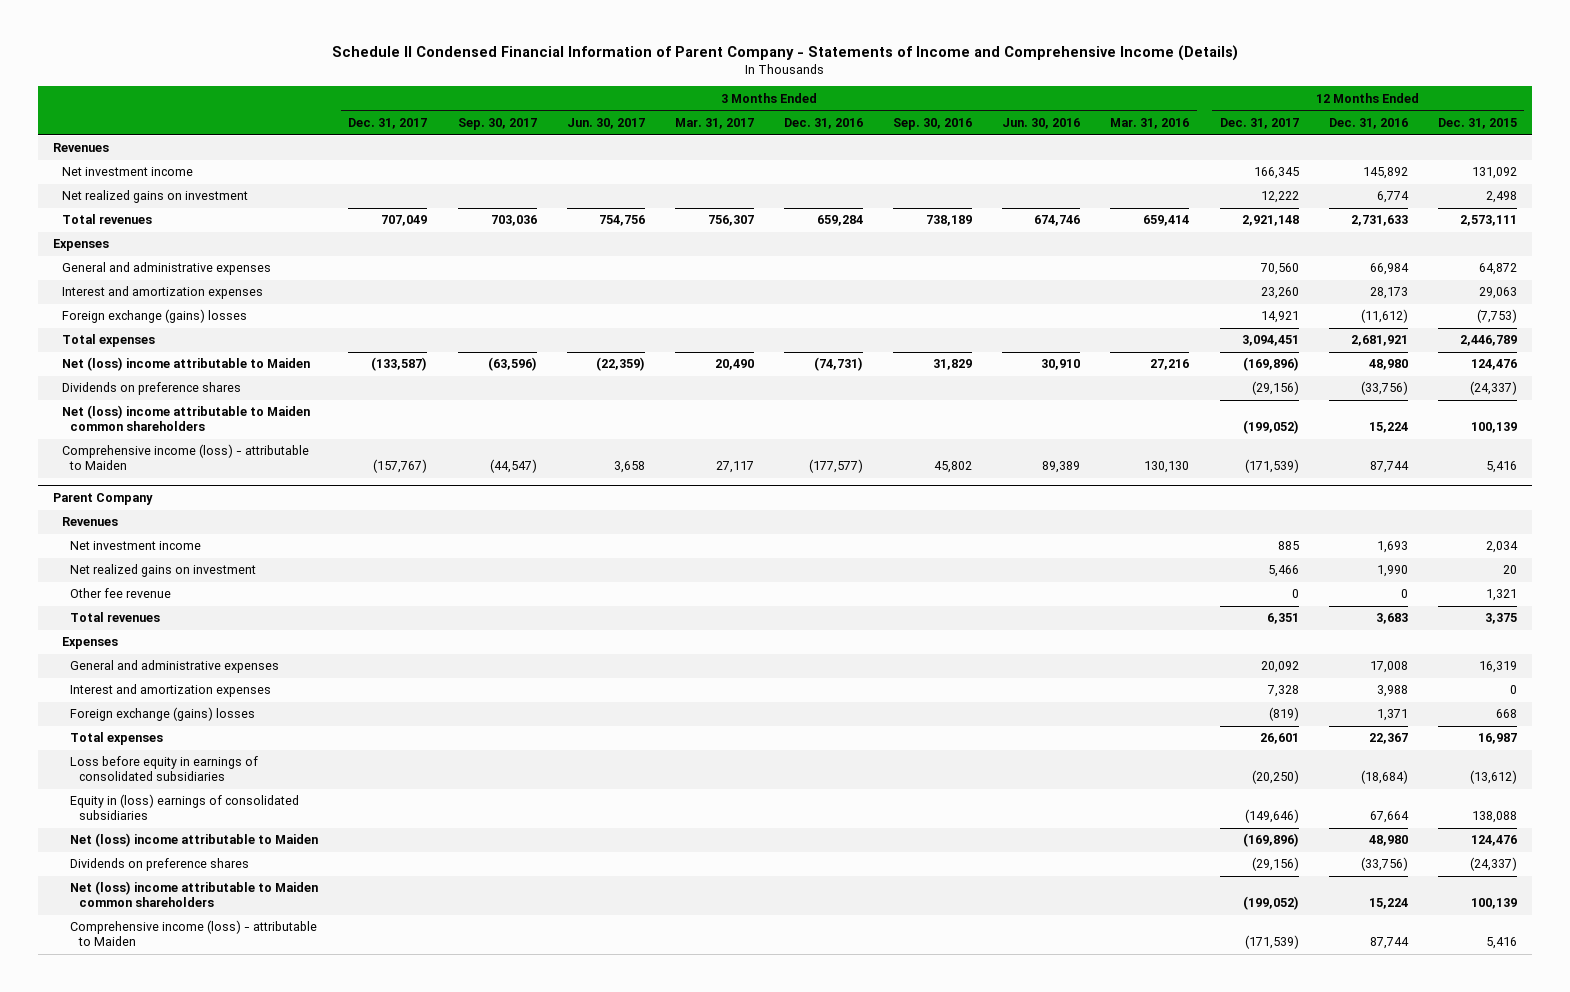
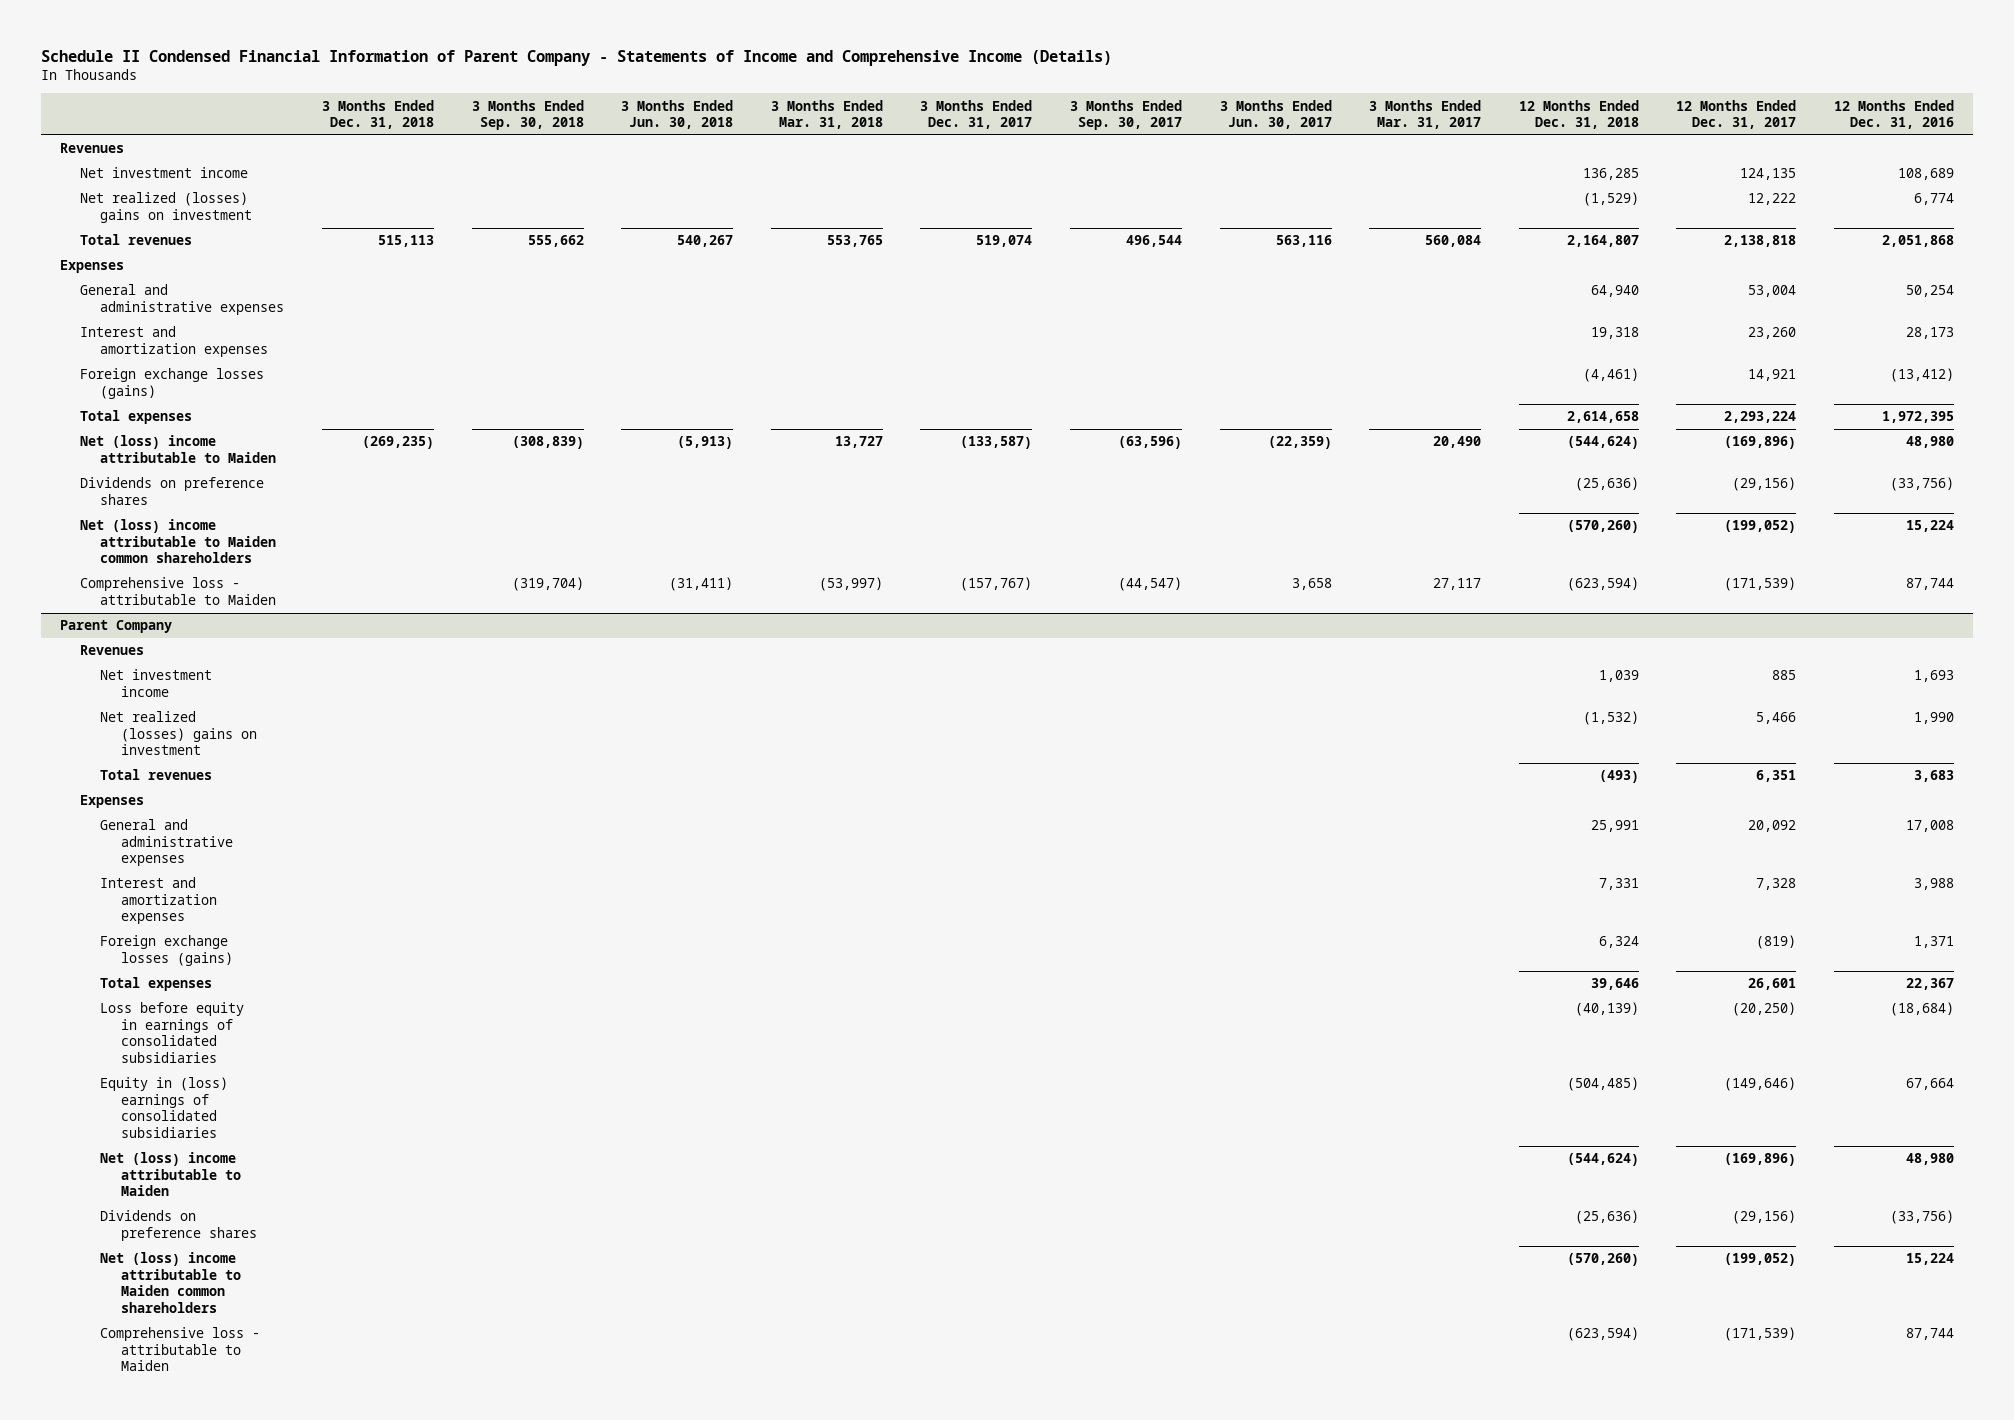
- | 3 Months Ended Dec. 31, 2017 | 3 Months Ended Sep. 30, 2017 | 3 Months Ended Jun. 30, 2017 | 3 Months Ended Mar. 31, 2017 | 3 Months Ended Dec. 31, 2016 | 3 Months Ended Sep. 30, 2016 | 3 Months Ended Jun. 30, 2016 | 3 Months Ended Mar. 31, 2016 | 12 Months Ended Dec. 31, 2017 | 12 Months Ended Dec. 31, 2016 | 12 Months Ended Dec. 31, 2015
+ | 3 Months Ended Dec. 31, 2018 | 3 Months Ended Sep. 30, 2018 | 3 Months Ended Jun. 30, 2018 | 3 Months Ended Mar. 31, 2018 | 3 Months Ended Dec. 31, 2017 | 3 Months Ended Sep. 30, 2017 | 3 Months Ended Jun. 30, 2017 | 3 Months Ended Mar. 31, 2017 | 12 Months Ended Dec. 31, 2018 | 12 Months Ended Dec. 31, 2017 | 12 Months Ended Dec. 31, 2016
- Net investment income | | | | | | | | | 166,345 | 145,892 | 131,092
- Net realized gains on investment | | | | | | | | | 12,222 | 6,774 | 2,498
- Total revenues | 707,049 | 703,036 | 754,756 | 756,307 | 659,284 | 738,189 | 674,746 | 659,414 | 2,921,148 | 2,731,633 | 2,573,111
+ Net investment income | | | | | | | | | 136,285 | 124,135 | 108,689
+ Net realized (losses) gains on investment | | | | | | | | | (1,529) | 12,222 | 6,774
+ Total revenues | 515,113 | 555,662 | 540,267 | 553,765 | 519,074 | 496,544 | 563,116 | 560,084 | 2,164,807 | 2,138,818 | 2,051,868
- General and administrative expenses | | | | | | | | | 70,560 | 66,984 | 64,872
+ General and administrative expenses | | | | | | | | | 64,940 | 53,004 | 50,254
- Foreign exchange (gains) losses | | | | | | | | | 14,921 | (11,612) | (7,753)
- Total expenses | | | | | | | | | 3,094,451 | 2,681,921 | 2,446,789
+ Foreign exchange losses (gains) | | | | | | | | | (4,461) | 14,921 | (13,412)
+ Total expenses | | | | | | | | | 2,614,658 | 2,293,224 | 1,972,395
- Comprehensive income (loss) - attributable to Maiden | (157,767) | (44,547) | 3,658 | 27,117 | (177,577) | 45,802 | 89,389 | 130,130 | (171,539) | 87,744 | 5,416
+ Comprehensive loss - attributable to Maiden | | (319,704) | (31,411) | (53,997) | (157,767) | (44,547) | 3,658 | 27,117 | (623,594) | (171,539) | 87,744
@ Parent Company
- Net realized gains on investment | | | | | | | | | 5,466 | 1,990 | 20
- Other fee revenue | | | | | | | | | 0 | 0 | 1,321
+ Net realized (losses) gains on investment | | | | | | | | | (1,532) | 5,466 | 1,990
- Foreign exchange (gains) losses | | | | | | | | | (819) | 1,371 | 668
+ Foreign exchange losses (gains) | | | | | | | | | 6,324 | (819) | 1,371
- Comprehensive income (loss) - attributable to Maiden | | | | | | | | | (171,539) | 87,744 | 5,416
+ Comprehensive loss - attributable to Maiden | | | | | | | | | (623,594) | (171,539) | 87,744

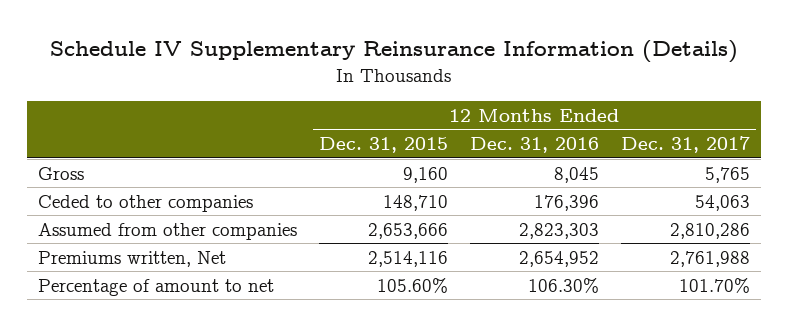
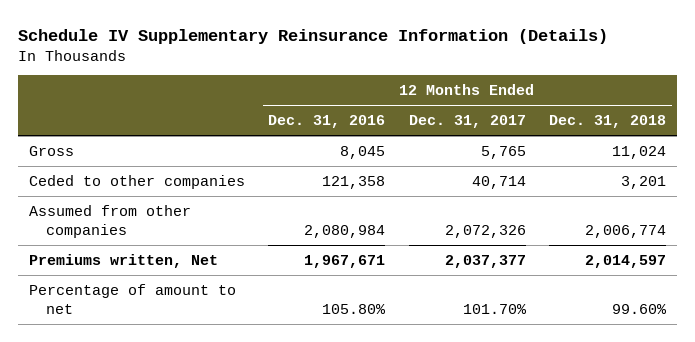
- | 12 Months Ended Dec. 31, 2015 | 12 Months Ended Dec. 31, 2016 | 12 Months Ended Dec. 31, 2017
+ | 12 Months Ended Dec. 31, 2016 | 12 Months Ended Dec. 31, 2017 | 12 Months Ended Dec. 31, 2018
- Ceded to other companies | 148,710 | 176,396 | 54,063
- Assumed from other companies | 2,653,666 | 2,823,303 | 2,810,286
- Premiums written, Net | 2,514,116 | 2,654,952 | 2,761,988
- Percentage of amount to net | 105.60% | 106.30% | 101.70%
+ Ceded to other companies | 121,358 | 40,714 | 3,201
+ Assumed from other companies | 2,080,984 | 2,072,326 | 2,006,774
+ Premiums written, Net | 1,967,671 | 2,037,377 | 2,014,597
+ Percentage of amount to net | 105.80% | 101.70% | 99.60%

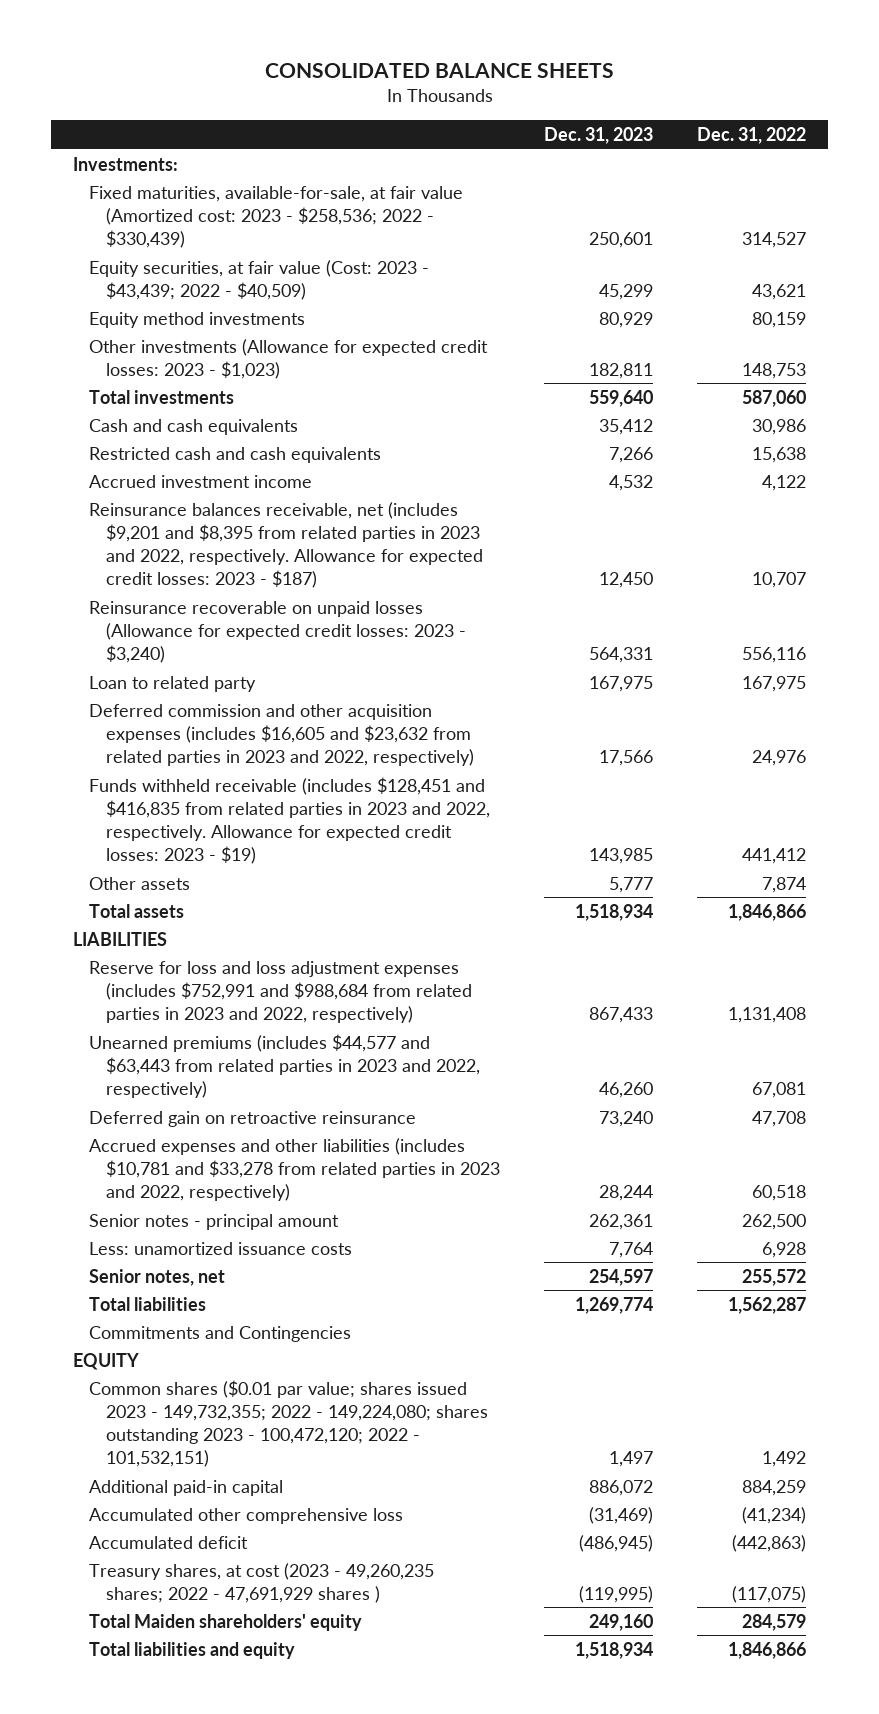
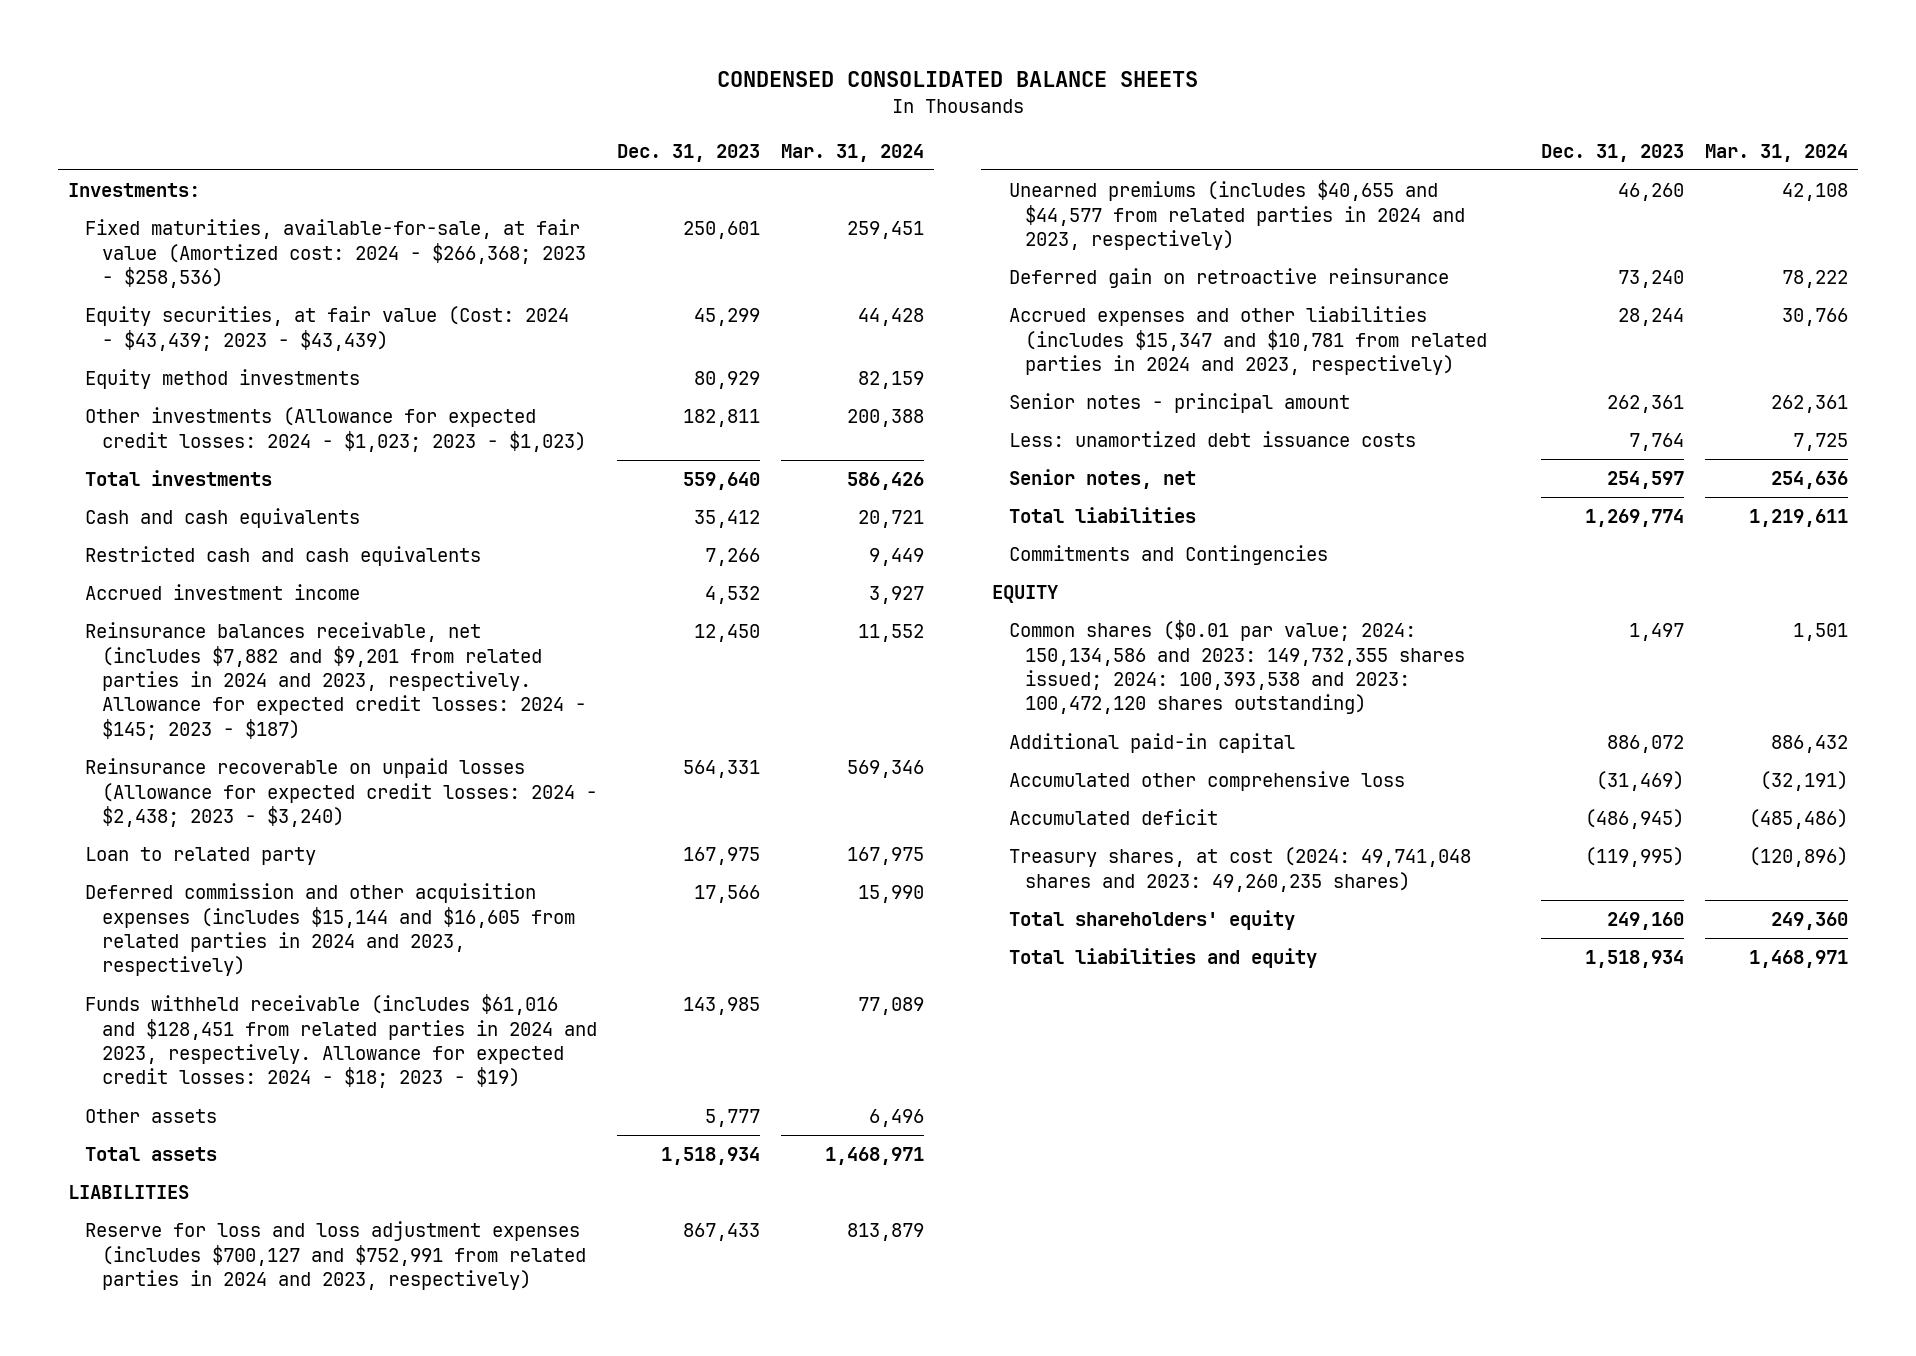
- CONSOLIDATED BALANCE SHEETS
+ CONDENSED CONSOLIDATED BALANCE SHEETS
- | Dec. 31, 2023 | Dec. 31, 2022
+ | Dec. 31, 2023 | Mar. 31, 2024
- Fixed maturities, available-for-sale, at fair value (Amortized cost: 2023 - $258,536; 2022 - $330,439) | 250,601 | 314,527
- Equity securities, at fair value (Cost: 2023 - $43,439; 2022 - $40,509) | 45,299 | 43,621
+ Fixed maturities, available-for-sale, at fair value (Amortized cost: 2024 - $266,368; 2023 - $258,536) | 250,601 | 259,451
+ Equity securities, at fair value (Cost: 2024 - $43,439; 2023 - $43,439) | 45,299 | 44,428
- Other investments (Allowance for expected credit losses: 2023 - $1,023) | 182,811 | 148,753
+ Other investments (Allowance for expected credit losses: 2024 - $1,023; 2023 - $1,023) | 182,811 | 200,388
- Reinsurance balances receivable, net (includes $9,201 and $8,395 from related parties in 2023 and 2022, respectively. Allowance for expected credit losses: 2023 - $187) | 12,450 | 10,707
- Reinsurance recoverable on unpaid losses (Allowance for expected credit losses: 2023 - $3,240) | 564,331 | 556,116
+ Reinsurance balances receivable, net (includes $7,882 and $9,201 from related parties in 2024 and 2023, respectively. Allowance for expected credit losses: 2024 - $145; 2023 - $187) | 12,450 | 11,552
+ Reinsurance recoverable on unpaid losses (Allowance for expected credit losses: 2024 - $2,438; 2023 - $3,240) | 564,331 | 569,346
- Deferred commission and other acquisition expenses (includes $16,605 and $23,632 from related parties in 2023 and 2022, respectively) | 17,566 | 24,976
- Funds withheld receivable (includes $128,451 and $416,835 from related parties in 2023 and 2022, respectively. Allowance for expected credit losses: 2023 - $19) | 143,985 | 441,412
+ Deferred commission and other acquisition expenses (includes $15,144 and $16,605 from related parties in 2024 and 2023, respectively) | 17,566 | 15,990
+ Funds withheld receivable (includes $61,016 and $128,451 from related parties in 2024 and 2023, respectively. Allowance for expected credit losses: 2024 - $18; 2023 - $19) | 143,985 | 77,089
- Reserve for loss and loss adjustment expenses (includes $752,991 and $988,684 from related parties in 2023 and 2022, respectively) | 867,433 | 1,131,408
- Unearned premiums (includes $44,577 and $63,443 from related parties in 2023 and 2022, respectively) | 46,260 | 67,081
+ Reserve for loss and loss adjustment expenses (includes $700,127 and $752,991 from related parties in 2024 and 2023, respectively) | 867,433 | 813,879
+ Unearned premiums (includes $40,655 and $44,577 from related parties in 2024 and 2023, respectively) | 46,260 | 42,108
- Accrued expenses and other liabilities (includes $10,781 and $33,278 from related parties in 2023 and 2022, respectively) | 28,244 | 60,518
+ Accrued expenses and other liabilities (includes $15,347 and $10,781 from related parties in 2024 and 2023, respectively) | 28,244 | 30,766
- Less: unamortized issuance costs | 7,764 | 6,928
+ Less: unamortized debt issuance costs | 7,764 | 7,725
- Common shares ($0.01 par value; shares issued 2023 - 149,732,355; 2022 - 149,224,080; shares outstanding 2023 - 100,472,120; 2022 - 101,532,151) | 1,497 | 1,492
+ Common shares ($0.01 par value; 2024: 150,134,586 and 2023: 149,732,355 shares issued; 2024: 100,393,538 and 2023: 100,472,120 shares outstanding) | 1,497 | 1,501
- Treasury shares, at cost (2023 - 49,260,235 shares; 2022 - 47,691,929 shares ) | (119,995) | (117,075)
- Total Maiden shareholders' equity | 249,160 | 284,579
+ Treasury shares, at cost (2024: 49,741,048 shares and 2023: 49,260,235 shares) | (119,995) | (120,896)
+ Total shareholders' equity | 249,160 | 249,360

